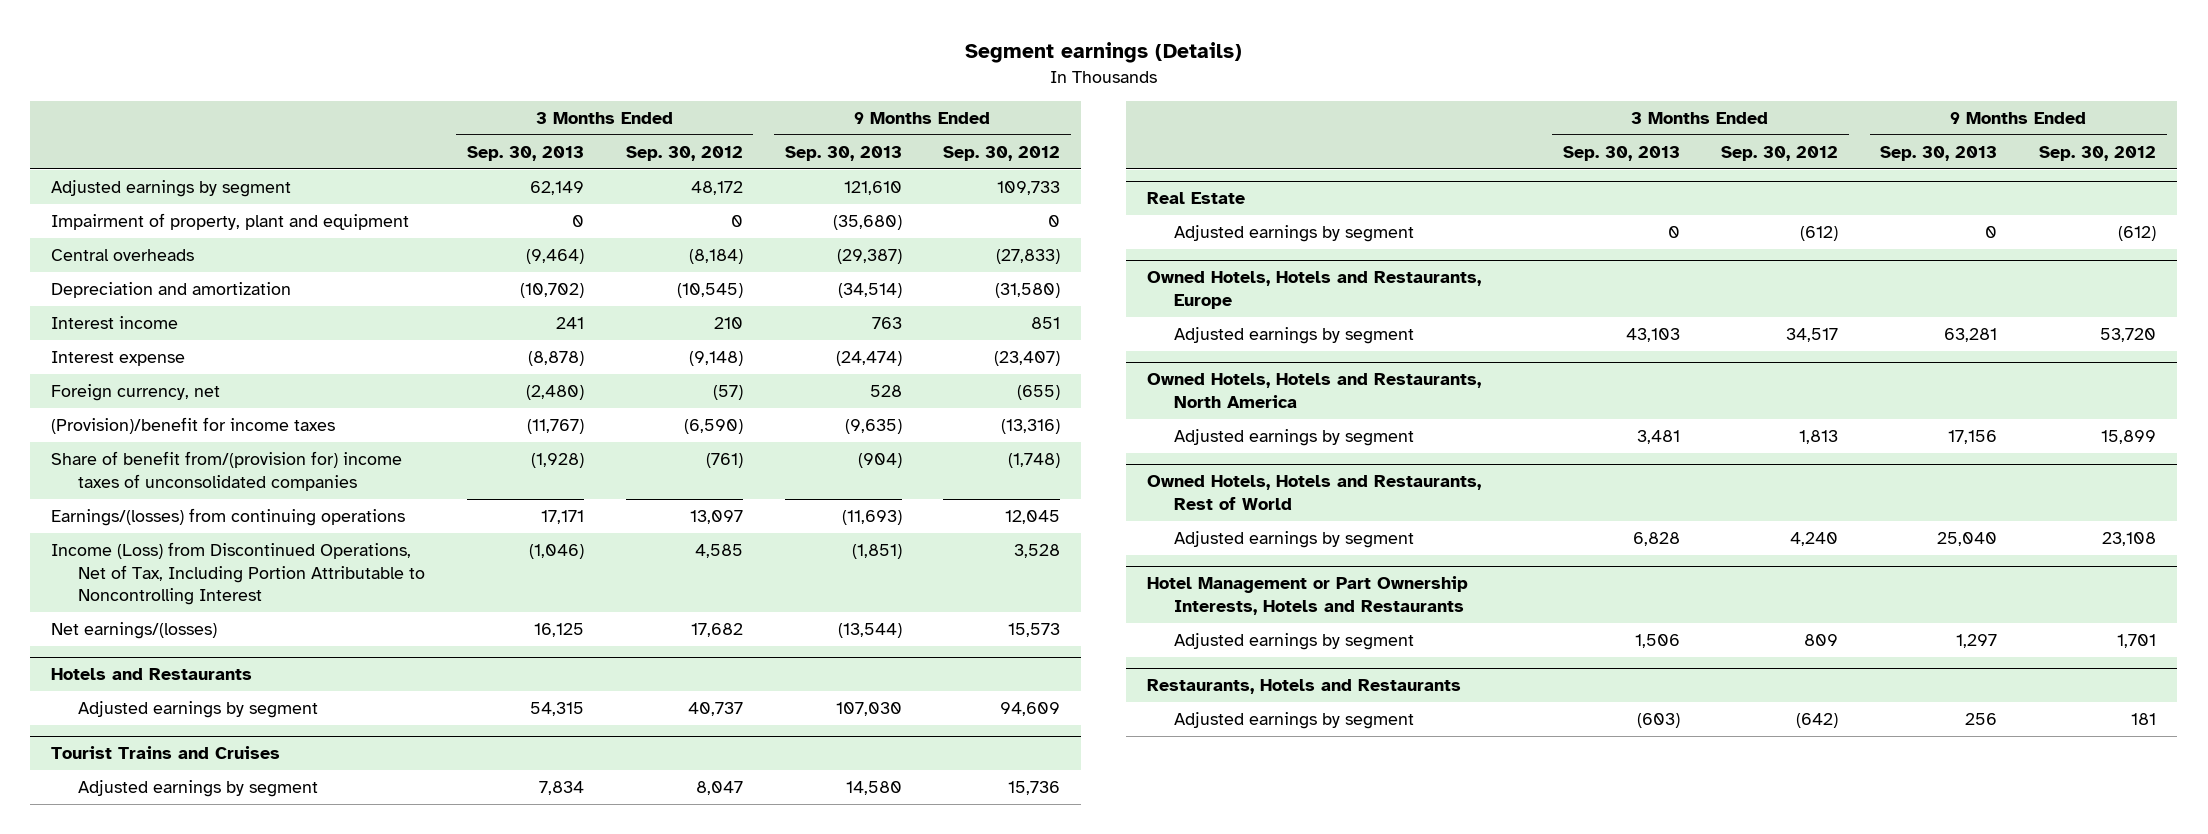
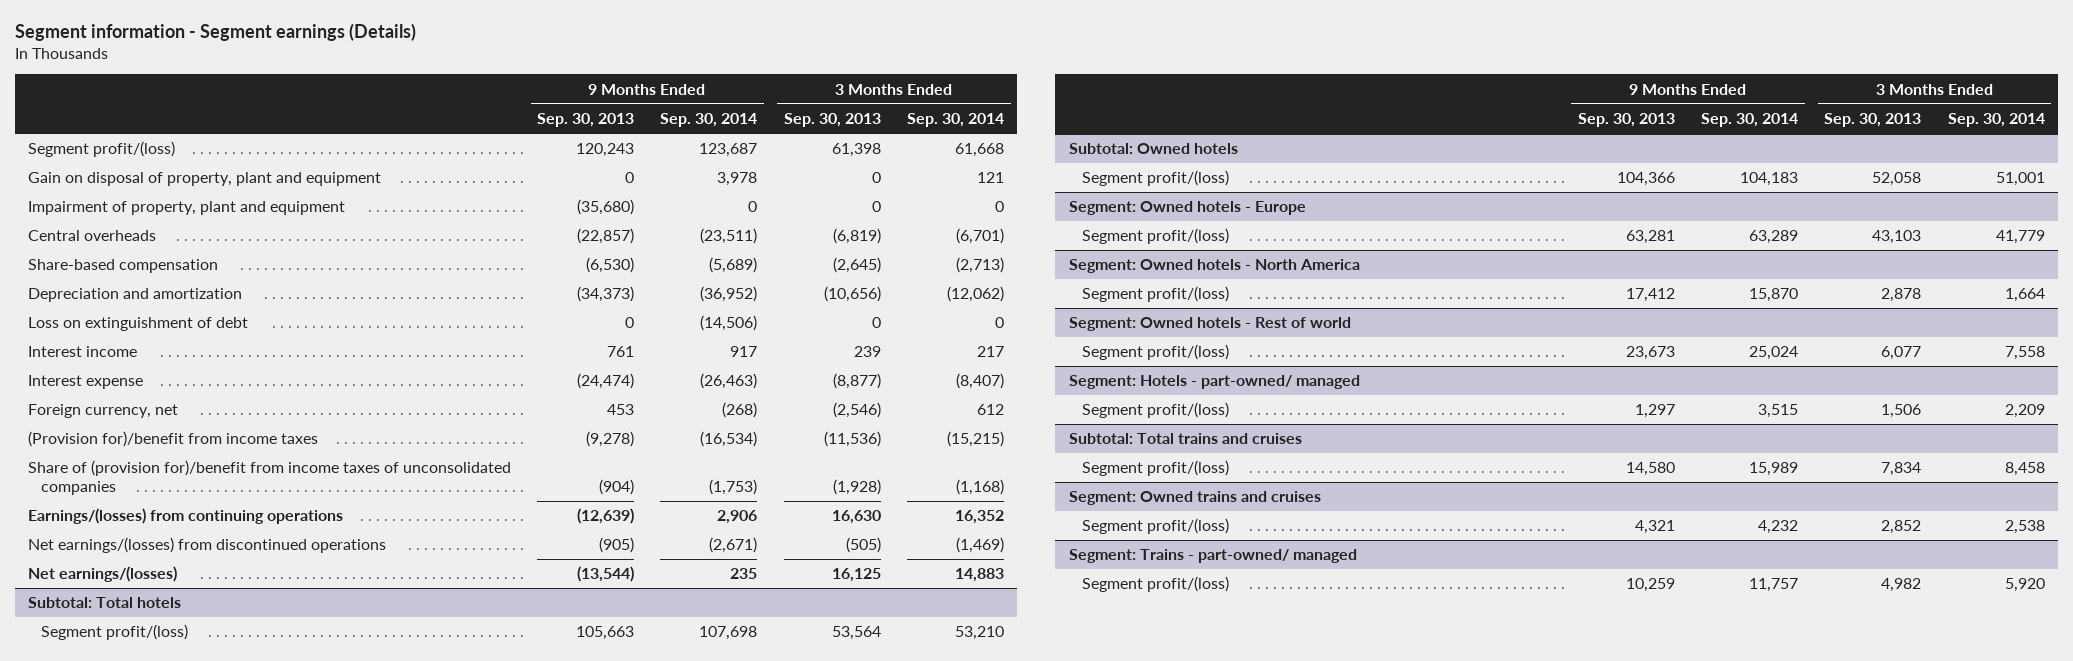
- Segment earnings (Details)
+ Segment information - Segment earnings (Details)
- | 3 Months Ended Sep. 30, 2013 | 3 Months Ended Sep. 30, 2012 | 9 Months Ended Sep. 30, 2013 | 9 Months Ended Sep. 30, 2012
+ | 9 Months Ended Sep. 30, 2013 | 9 Months Ended Sep. 30, 2014 | 3 Months Ended Sep. 30, 2013 | 3 Months Ended Sep. 30, 2014
- Adjusted earnings by segment | 62,149 | 48,172 | 121,610 | 109,733
+ Segment profit/(loss) | 120,243 | 123,687 | 61,398 | 61,668
+ Gain on disposal of property, plant and equipment | 0 | 3,978 | 0 | 121
- Central overheads | (9,464) | (8,184) | (29,387) | (27,833)
- Depreciation and amortization | (10,702) | (10,545) | (34,514) | (31,580)
- Interest income | 241 | 210 | 763 | 851
- Interest expense | (8,878) | (9,148) | (24,474) | (23,407)
- Foreign currency, net | (2,480) | (57) | 528 | (655)
- (Provision)/benefit for income taxes | (11,767) | (6,590) | (9,635) | (13,316)
- Share of benefit from/(provision for) income taxes of unconsolidated companies | (1,928) | (761) | (904) | (1,748)
- Earnings/(losses) from continuing operations | 17,171 | 13,097 | (11,693) | 12,045
- Income (Loss) from Discontinued Operations, Net of Tax, Including Portion Attributable to Noncontrolling Interest | (1,046) | 4,585 | (1,851) | 3,528
+ Central overheads | (22,857) | (23,511) | (6,819) | (6,701)
+ Share-based compensation | (6,530) | (5,689) | (2,645) | (2,713)
+ Depreciation and amortization | (34,373) | (36,952) | (10,656) | (12,062)
+ Loss on extinguishment of debt | 0 | (14,506) | 0 | 0
+ Interest income | 761 | 917 | 239 | 217
+ Interest expense | (24,474) | (26,463) | (8,877) | (8,407)
+ Foreign currency, net | 453 | (268) | (2,546) | 612
+ (Provision for)/benefit from income taxes | (9,278) | (16,534) | (11,536) | (15,215)
+ Share of (provision for)/benefit from income taxes of unconsolidated companies | (904) | (1,753) | (1,928) | (1,168)
+ Earnings/(losses) from continuing operations | (12,639) | 2,906 | 16,630 | 16,352
+ Net earnings/(losses) from discontinued operations | (905) | (2,671) | (505) | (1,469)
- Hotels and Restaurants
- Adjusted earnings by segment | 54,315 | 40,737 | 107,030 | 94,609
- Tourist Trains and Cruises
- Adjusted earnings by segment | 7,834 | 8,047 | 14,580 | 15,736
- Real Estate
- Adjusted earnings by segment | 0 | (612) | 0 | (612)
- Owned Hotels, Hotels and Restaurants, Europe
- Adjusted earnings by segment | 43,103 | 34,517 | 63,281 | 53,720
- Owned Hotels, Hotels and Restaurants, North America
- Adjusted earnings by segment | 3,481 | 1,813 | 17,156 | 15,899
- Owned Hotels, Hotels and Restaurants, Rest of World
- Adjusted earnings by segment | 6,828 | 4,240 | 25,040 | 23,108
- Hotel Management or Part Ownership Interests, Hotels and Restaurants
- Adjusted earnings by segment | 1,506 | 809 | 1,297 | 1,701
- Restaurants, Hotels and Restaurants
- Adjusted earnings by segment | (603) | (642) | 256 | 181
+ Subtotal: Total hotels
+ Segment profit/(loss) | 105,663 | 107,698 | 53,564 | 53,210
+ Subtotal: Owned hotels
+ Segment profit/(loss) | 104,366 | 104,183 | 52,058 | 51,001
+ Segment: Owned hotels - Europe
+ Segment profit/(loss) | 63,281 | 63,289 | 43,103 | 41,779
+ Segment: Owned hotels - North America
+ Segment profit/(loss) | 17,412 | 15,870 | 2,878 | 1,664
+ Segment: Owned hotels - Rest of world
+ Segment profit/(loss) | 23,673 | 25,024 | 6,077 | 7,558
+ Segment: Hotels - part-owned/ managed
+ Segment profit/(loss) | 1,297 | 3,515 | 1,506 | 2,209
+ Subtotal: Total trains and cruises
+ Segment profit/(loss) | 14,580 | 15,989 | 7,834 | 8,458
+ Segment: Owned trains and cruises
+ Segment profit/(loss) | 4,321 | 4,232 | 2,852 | 2,538
+ Segment: Trains - part-owned/ managed
+ Segment profit/(loss) | 10,259 | 11,757 | 4,982 | 5,920

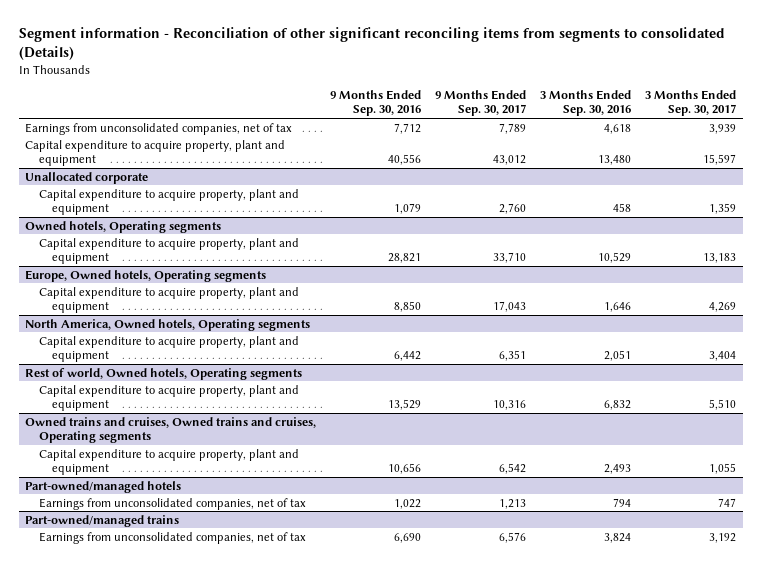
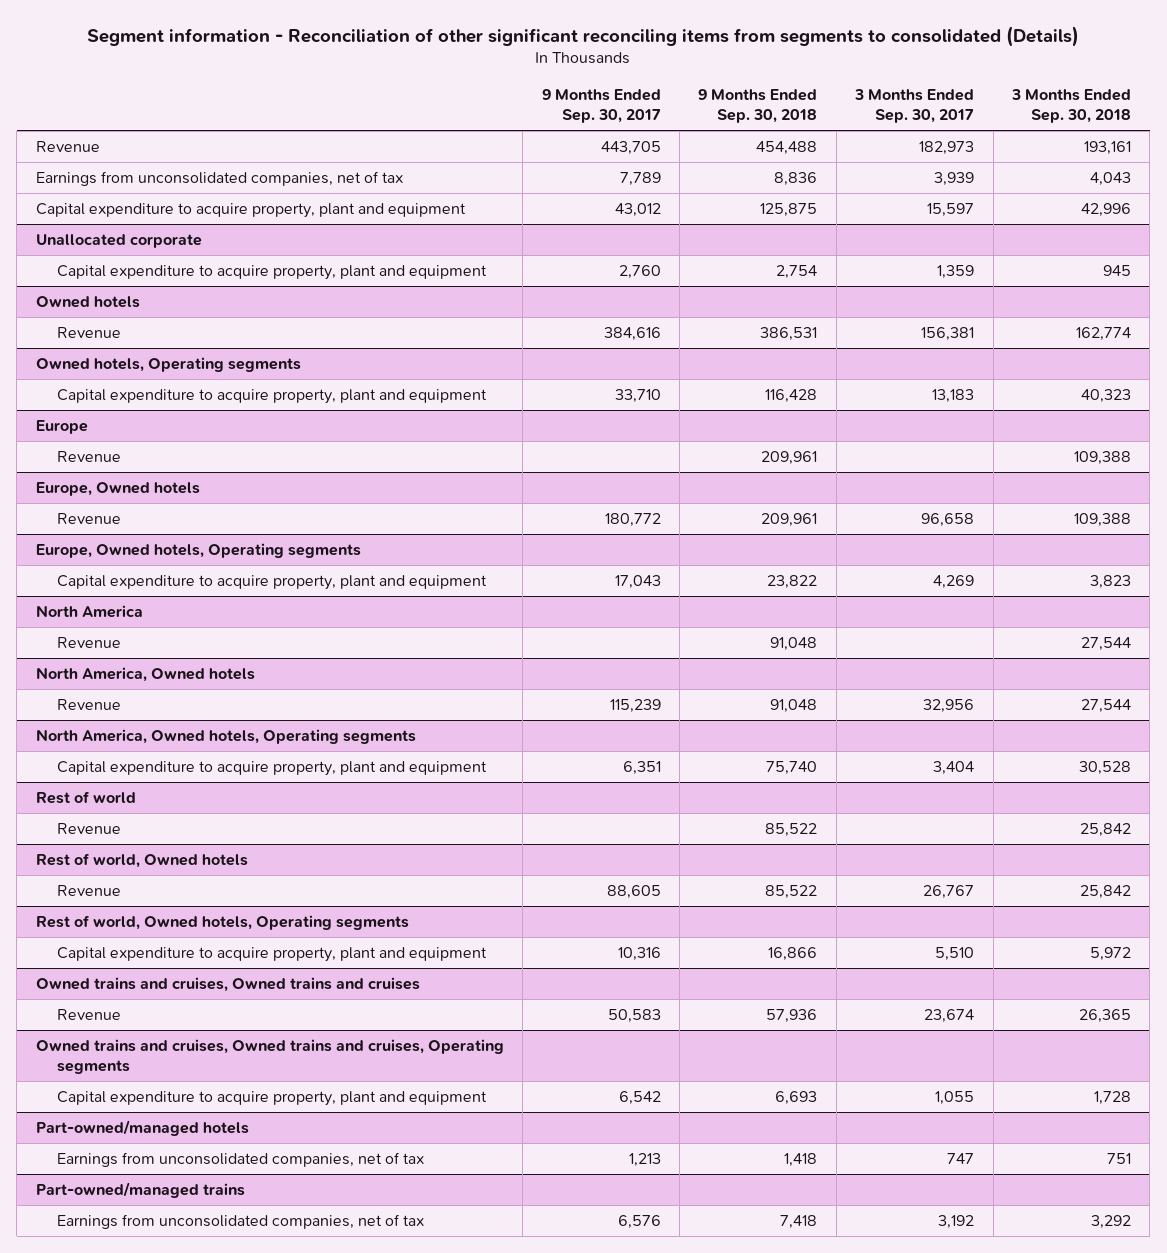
- | 9 Months Ended Sep. 30, 2016 | 9 Months Ended Sep. 30, 2017 | 3 Months Ended Sep. 30, 2016 | 3 Months Ended Sep. 30, 2017
+ | 9 Months Ended Sep. 30, 2017 | 9 Months Ended Sep. 30, 2018 | 3 Months Ended Sep. 30, 2017 | 3 Months Ended Sep. 30, 2018
+ Revenue | 443,705 | 454,488 | 182,973 | 193,161
+ Owned hotels
+ Revenue | 384,616 | 386,531 | 156,381 | 162,774
+ Europe
+ Revenue | | 209,961 | | 109,388
+ Europe, Owned hotels
+ Revenue | 180,772 | 209,961 | 96,658 | 109,388
+ North America
+ Revenue | | 91,048 | | 27,544
+ North America, Owned hotels
+ Revenue | 115,239 | 91,048 | 32,956 | 27,544
+ Rest of world
+ Revenue | | 85,522 | | 25,842
+ Rest of world, Owned hotels
+ Revenue | 88,605 | 85,522 | 26,767 | 25,842
+ Owned trains and cruises, Owned trains and cruises
+ Revenue | 50,583 | 57,936 | 23,674 | 26,365

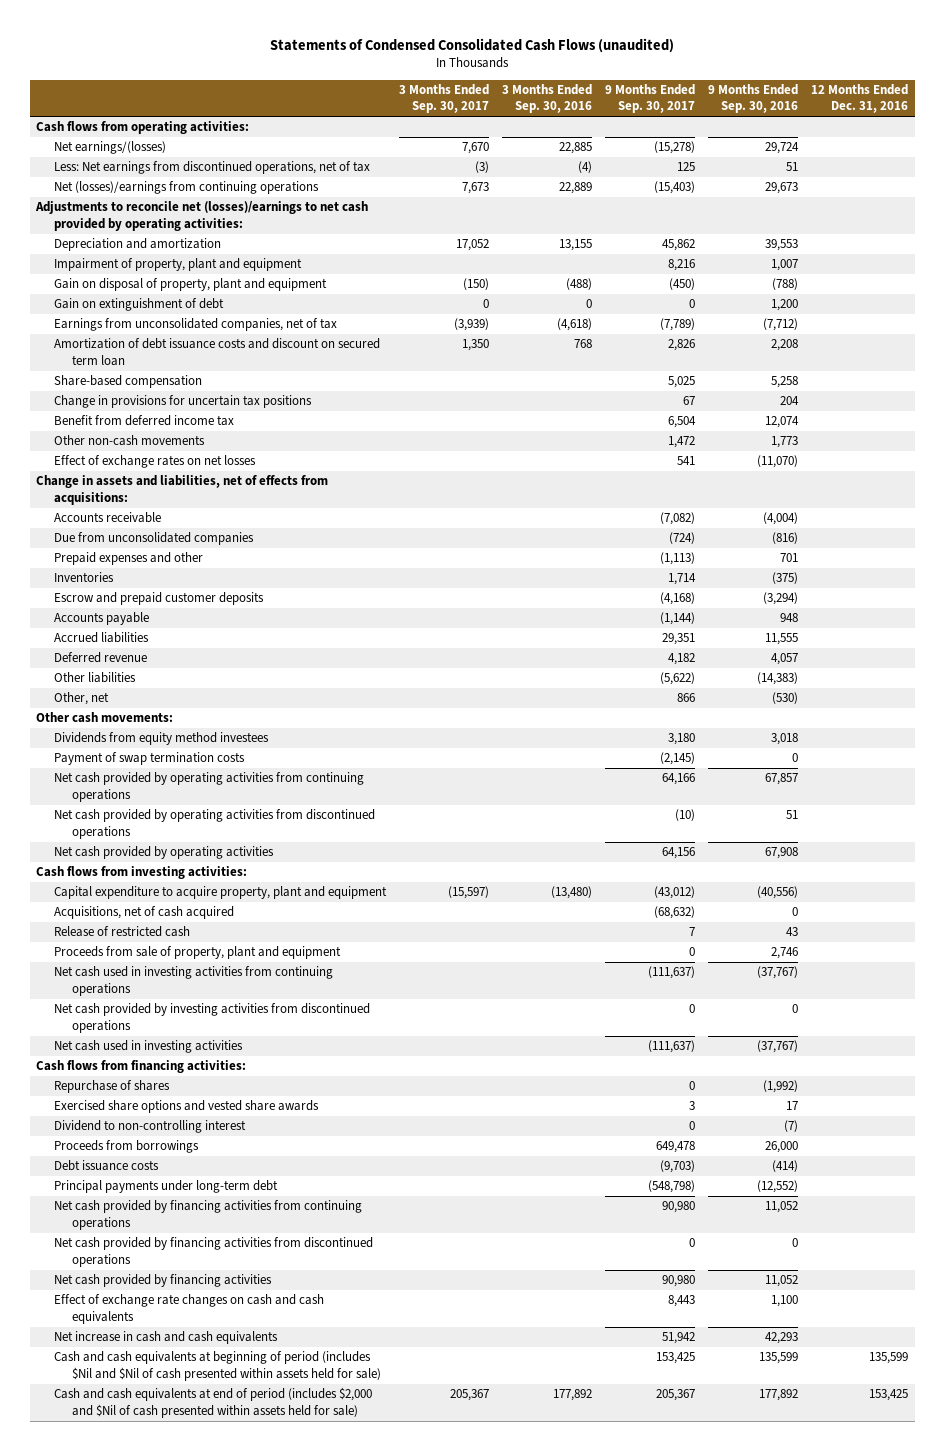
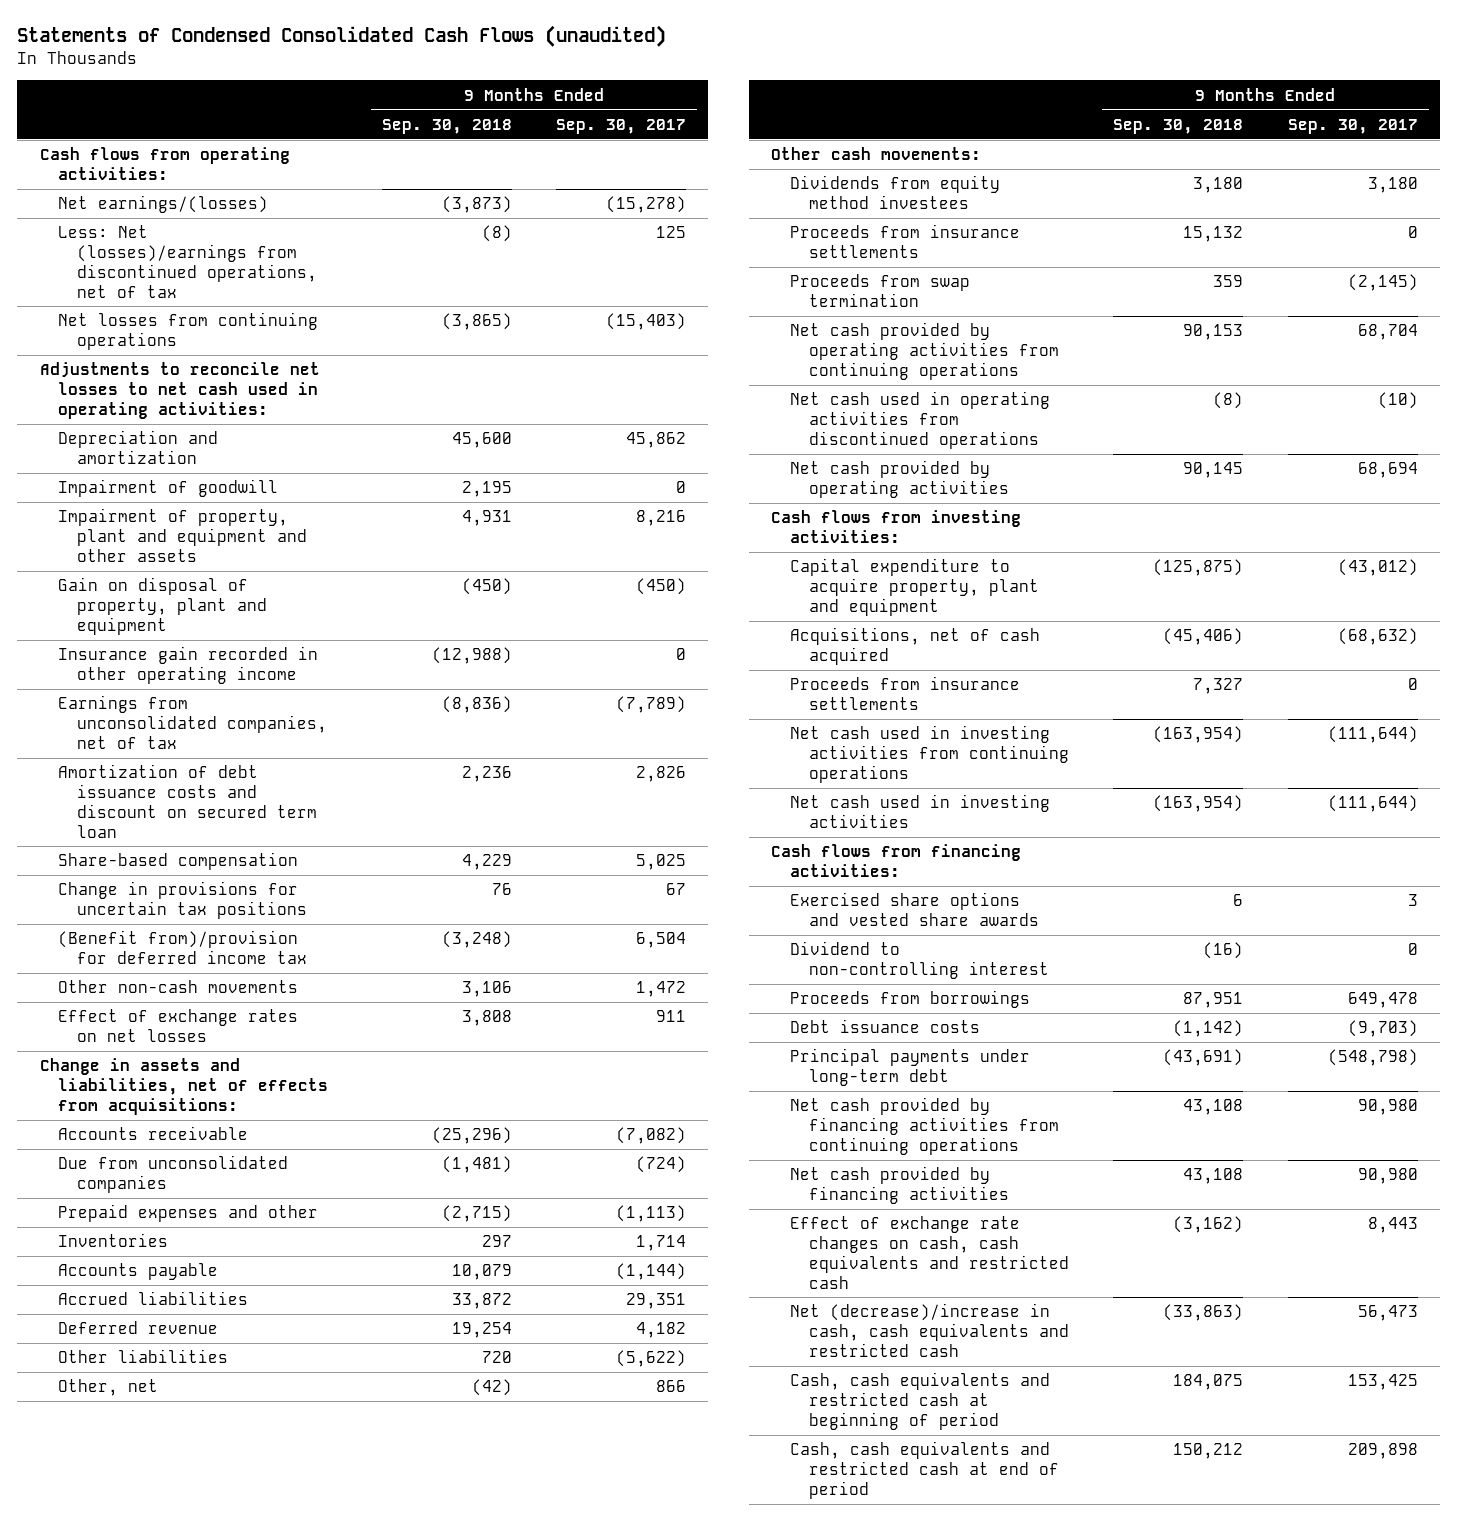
- | 3 Months Ended Sep. 30, 2017 | 3 Months Ended Sep. 30, 2016 | 9 Months Ended Sep. 30, 2017 | 9 Months Ended Sep. 30, 2016 | 12 Months Ended Dec. 31, 2016
+ | 9 Months Ended Sep. 30, 2018 | 9 Months Ended Sep. 30, 2017
- Less: Net earnings from discontinued operations, net of tax | (3) | (4) | 125 | 51 |
- Net (losses)/earnings from continuing operations | 7,673 | 22,889 | (15,403) | 29,673 |
- Adjustments to reconcile net (losses)/earnings to net cash provided by operating activities:
+ Less: Net (losses)/earnings from discontinued operations, net of tax | (8) | 125
+ Net losses from continuing operations | (3,865) | (15,403)
+ Adjustments to reconcile net losses to net cash used in operating activities:
- Impairment of property, plant and equipment | | | 8,216 | 1,007 |
+ Impairment of goodwill | 2,195 | 0
+ Impairment of property, plant and equipment and other assets | 4,931 | 8,216
- Gain on extinguishment of debt | 0 | 0 | 0 | 1,200 |
+ Insurance gain recorded in other operating income | (12,988) | 0
- Benefit from deferred income tax | | | 6,504 | 12,074 |
+ (Benefit from)/provision for deferred income tax | (3,248) | 6,504
- Effect of exchange rates on net losses | | | 541 | (11,070) |
+ Effect of exchange rates on net losses | 3,808 | 911
- Escrow and prepaid customer deposits | | | (4,168) | (3,294) |
- Payment of swap termination costs | | | (2,145) | 0 |
- Net cash provided by operating activities from continuing operations | | | 64,166 | 67,857 |
- Net cash provided by operating activities from discontinued operations | | | (10) | 51 |
- Net cash provided by operating activities | | | 64,156 | 67,908 |
+ Proceeds from insurance settlements | 15,132 | 0
+ Proceeds from swap termination | 359 | (2,145)
+ Net cash provided by operating activities from continuing operations | 90,153 | 68,704
+ Net cash used in operating activities from discontinued operations | (8) | (10)
+ Net cash provided by operating activities | 90,145 | 68,694
- Release of restricted cash | | | 7 | 43 |
- Proceeds from sale of property, plant and equipment | | | 0 | 2,746 |
- Net cash used in investing activities from continuing operations | | | (111,637) | (37,767) |
- Net cash provided by investing activities from discontinued operations | | | 0 | 0 |
- Net cash used in investing activities | | | (111,637) | (37,767) |
+ Proceeds from insurance settlements | 7,327 | 0
+ Net cash used in investing activities from continuing operations | (163,954) | (111,644)
+ Net cash used in investing activities | (163,954) | (111,644)
- Repurchase of shares | | | 0 | (1,992) |
- Net cash provided by financing activities from discontinued operations | | | 0 | 0 |
- Effect of exchange rate changes on cash and cash equivalents | | | 8,443 | 1,100 |
- Net increase in cash and cash equivalents | | | 51,942 | 42,293 |
- Cash and cash equivalents at beginning of period (includes $Nil and $Nil of cash presented within assets held for sale) | | | 153,425 | 135,599 | 135,599
- Cash and cash equivalents at end of period (includes $2,000 and $Nil of cash presented within assets held for sale) | 205,367 | 177,892 | 205,367 | 177,892 | 153,425
+ Effect of exchange rate changes on cash, cash equivalents and restricted cash | (3,162) | 8,443
+ Net (decrease)/increase in cash, cash equivalents and restricted cash | (33,863) | 56,473
+ Cash, cash equivalents and restricted cash at beginning of period | 184,075 | 153,425
+ Cash, cash equivalents and restricted cash at end of period | 150,212 | 209,898

